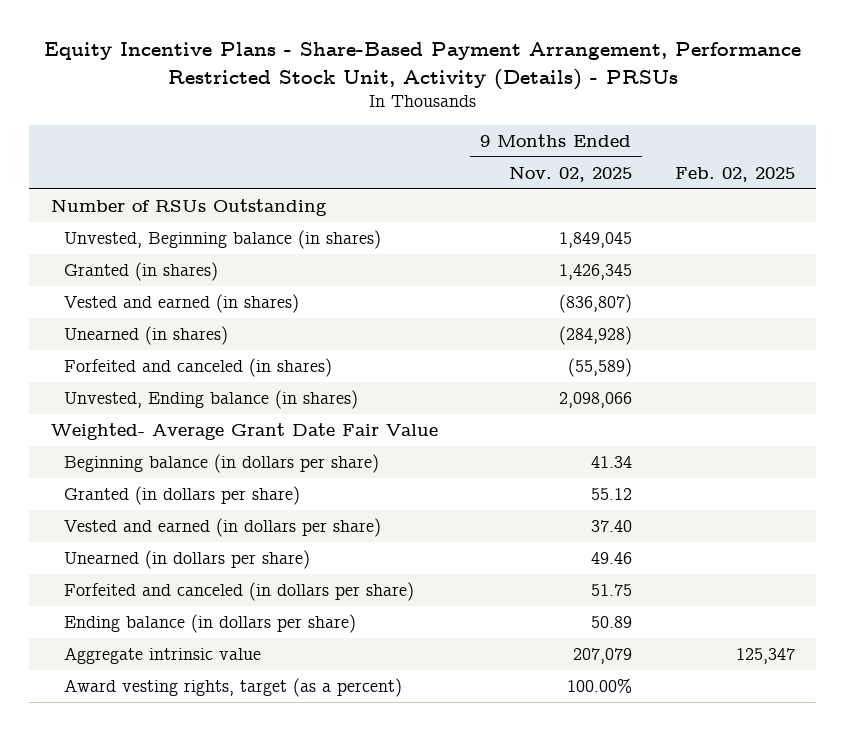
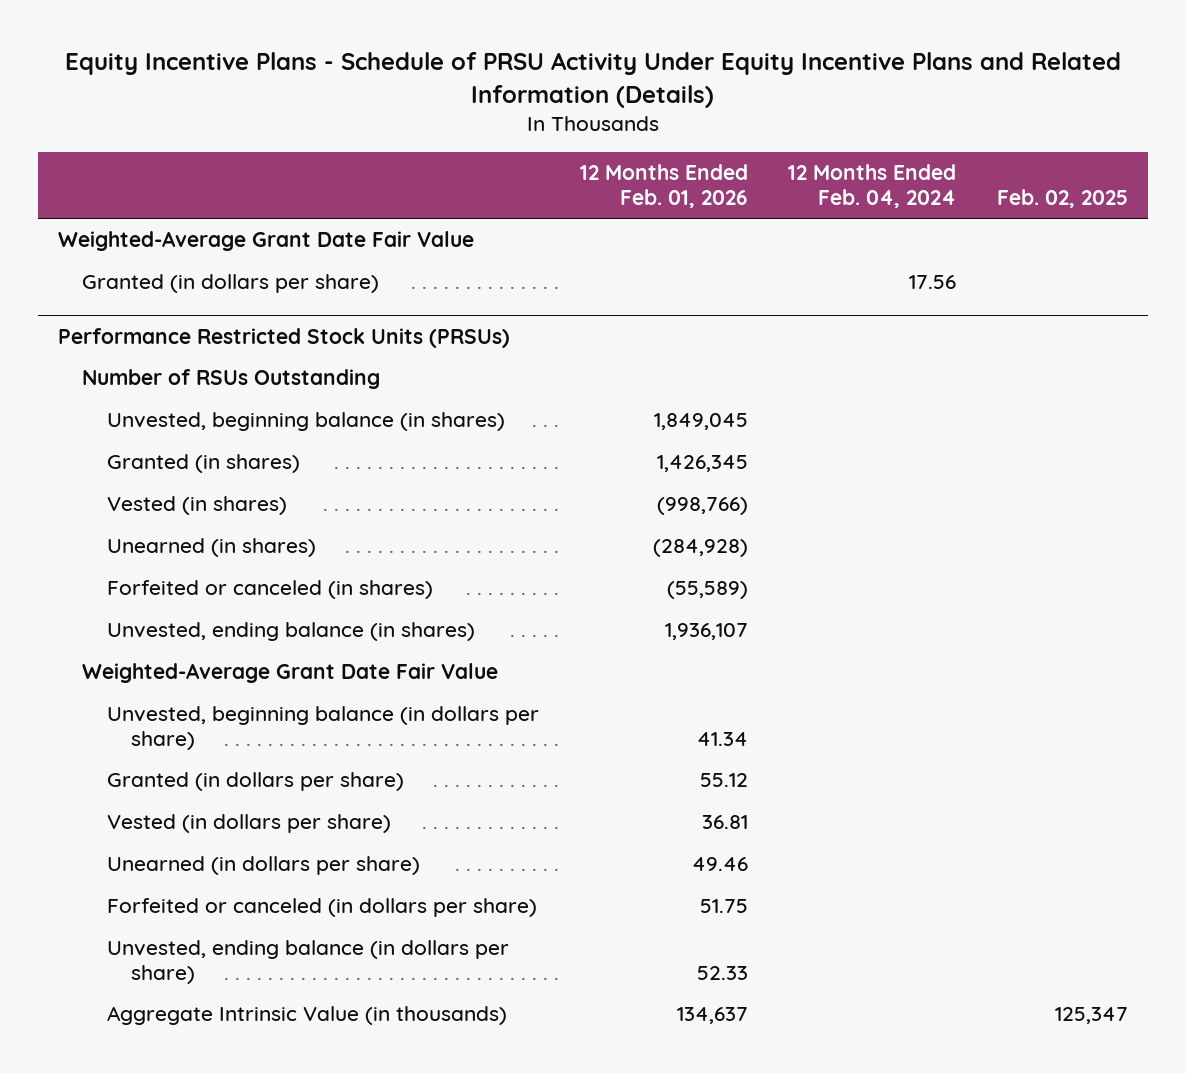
- Equity Incentive Plans - Share-Based Payment Arrangement, Performance Restricted Stock Unit, Activity (Details) - PRSUs
+ Equity Incentive Plans - Schedule of PRSU Activity Under Equity Incentive Plans and Related Information (Details)
- | 9 Months Ended Nov. 02, 2025 | Feb. 02, 2025
+ | 12 Months Ended Feb. 01, 2026 | 12 Months Ended Feb. 04, 2024 | Feb. 02, 2025
- Number of RSUs Outstanding
- Unvested, Beginning balance (in shares) | 1,849,045 |
- Granted (in shares) | 1,426,345 |
- Vested and earned (in shares) | (836,807) |
- Unearned (in shares) | (284,928) |
- Forfeited and canceled (in shares) | (55,589) |
- Unvested, Ending balance (in shares) | 2,098,066 |
- Weighted- Average Grant Date Fair Value
- Beginning balance (in dollars per share) | 41.34 |
+ Weighted-Average Grant Date Fair Value
- Vested and earned (in dollars per share) | 37.40 |
- Unearned (in dollars per share) | 49.46 |
- Forfeited and canceled (in dollars per share) | 51.75 |
- Ending balance (in dollars per share) | 50.89 |
- Aggregate intrinsic value | 207,079 | 125,347
- Award vesting rights, target (as a percent) | 100.00% |
+ Performance Restricted Stock Units (PRSUs)
+ Number of RSUs Outstanding
+ Unvested, beginning balance (in shares) | 1,849,045 | |
+ Granted (in shares) | 1,426,345 | |
+ Vested (in shares) | (998,766) | |
+ Unearned (in shares) | (284,928) | |
+ Forfeited or canceled (in shares) | (55,589) | |
+ Unvested, ending balance (in shares) | 1,936,107 | |
+ Weighted-Average Grant Date Fair Value
+ Unvested, beginning balance (in dollars per share) | 41.34 | |
+ Granted (in dollars per share) | 55.12 | |
+ Vested (in dollars per share) | 36.81 | |
+ Unearned (in dollars per share) | 49.46 | |
+ Forfeited or canceled (in dollars per share) | 51.75 | |
+ Unvested, ending balance (in dollars per share) | 52.33 | |
+ Aggregate Intrinsic Value (in thousands) | 134,637 | | 125,347

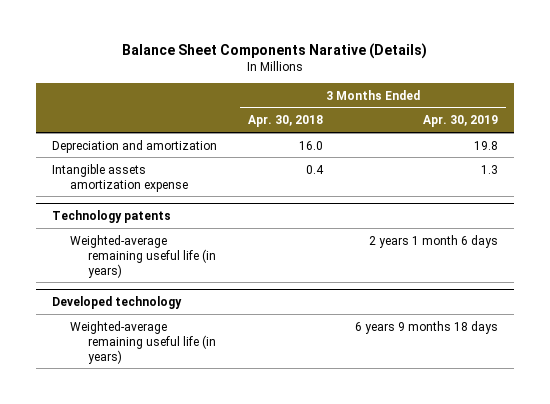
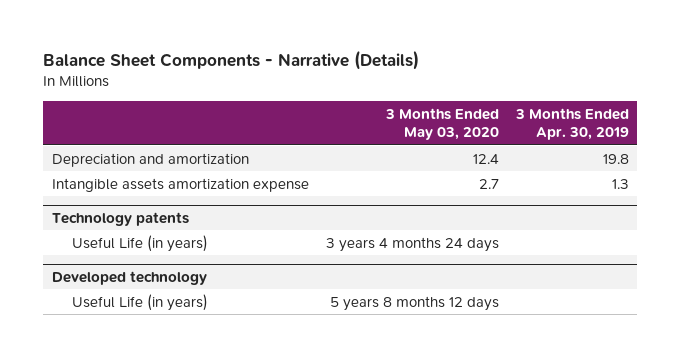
- Balance Sheet Components Narative (Details)
+ Balance Sheet Components - Narrative (Details)
- | 3 Months Ended Apr. 30, 2018 | 3 Months Ended Apr. 30, 2019
+ | 3 Months Ended May 03, 2020 | 3 Months Ended Apr. 30, 2019
@ Technology patents
- Weighted-average remaining useful life (in years) | | 2 years 1 month 6 days
+ Useful Life (in years) | 3 years 4 months 24 days |
@ Developed technology
- Weighted-average remaining useful life (in years) | | 6 years 9 months 18 days
+ Useful Life (in years) | 5 years 8 months 12 days |

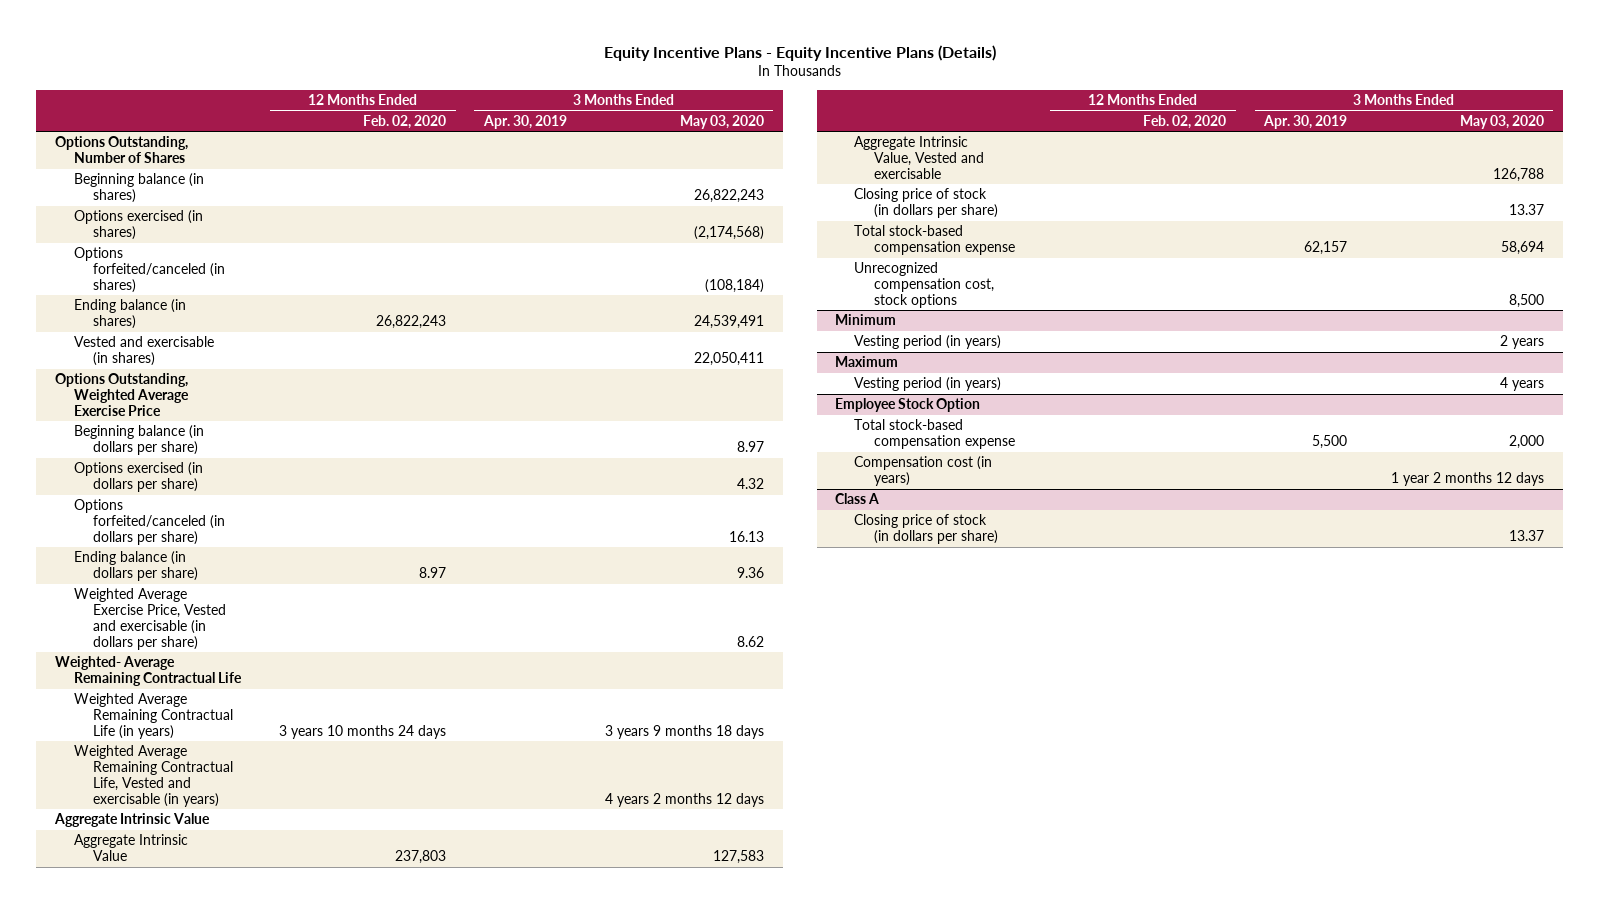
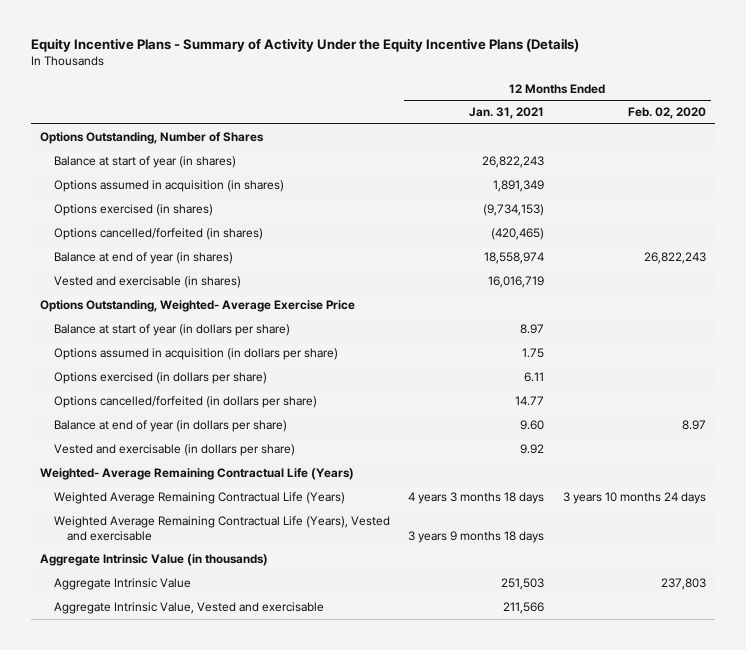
- Equity Incentive Plans - Equity Incentive Plans (Details)
+ Equity Incentive Plans - Summary of Activity Under the Equity Incentive Plans (Details)
- | 12 Months Ended Feb. 02, 2020 | 3 Months Ended Apr. 30, 2019 | 3 Months Ended May 03, 2020
+ | 12 Months Ended Jan. 31, 2021 | 12 Months Ended Feb. 02, 2020
- Beginning balance (in shares) | | | 26,822,243
+ Balance at start of year (in shares) | 26,822,243 |
+ Options assumed in acquisition (in shares) | 1,891,349 |
- Options forfeited/canceled (in shares) | | | (108,184)
- Ending balance (in shares) | 26,822,243 | | 24,539,491
+ Options cancelled/forfeited (in shares) | (420,465) |
+ Balance at end of year (in shares) | 18,558,974 | 26,822,243
- Options Outstanding, Weighted Average Exercise Price
- Beginning balance (in dollars per share) | | | 8.97
+ Options Outstanding, Weighted- Average Exercise Price
+ Balance at start of year (in dollars per share) | 8.97 |
+ Options assumed in acquisition (in dollars per share) | 1.75 |
- Options forfeited/canceled (in dollars per share) | | | 16.13
- Ending balance (in dollars per share) | 8.97 | | 9.36
- Weighted Average Exercise Price, Vested and exercisable (in dollars per share) | | | 8.62
- Weighted- Average Remaining Contractual Life
- Weighted Average Remaining Contractual Life (in years) | 3 years 10 months 24 days | | 3 years 9 months 18 days
- Weighted Average Remaining Contractual Life, Vested and exercisable (in years) | | | 4 years 2 months 12 days
- Aggregate Intrinsic Value
+ Options cancelled/forfeited (in dollars per share) | 14.77 |
+ Balance at end of year (in dollars per share) | 9.60 | 8.97
+ Vested and exercisable (in dollars per share) | 9.92 |
+ Weighted- Average Remaining Contractual Life (Years)
+ Weighted Average Remaining Contractual Life (Years) | 4 years 3 months 18 days | 3 years 10 months 24 days
+ Weighted Average Remaining Contractual Life (Years), Vested and exercisable | 3 years 9 months 18 days |
+ Aggregate Intrinsic Value (in thousands)
- Closing price of stock (in dollars per share) | | | 13.37
- Total stock-based compensation expense | | 62,157 | 58,694
- Unrecognized compensation cost, stock options | | | 8,500
- Minimum
- Vesting period (in years) | | | 2 years
- Maximum
- Vesting period (in years) | | | 4 years
- Employee Stock Option
- Total stock-based compensation expense | | 5,500 | 2,000
- Compensation cost (in years) | | | 1 year 2 months 12 days
- Class A
- Closing price of stock (in dollars per share) | | | 13.37

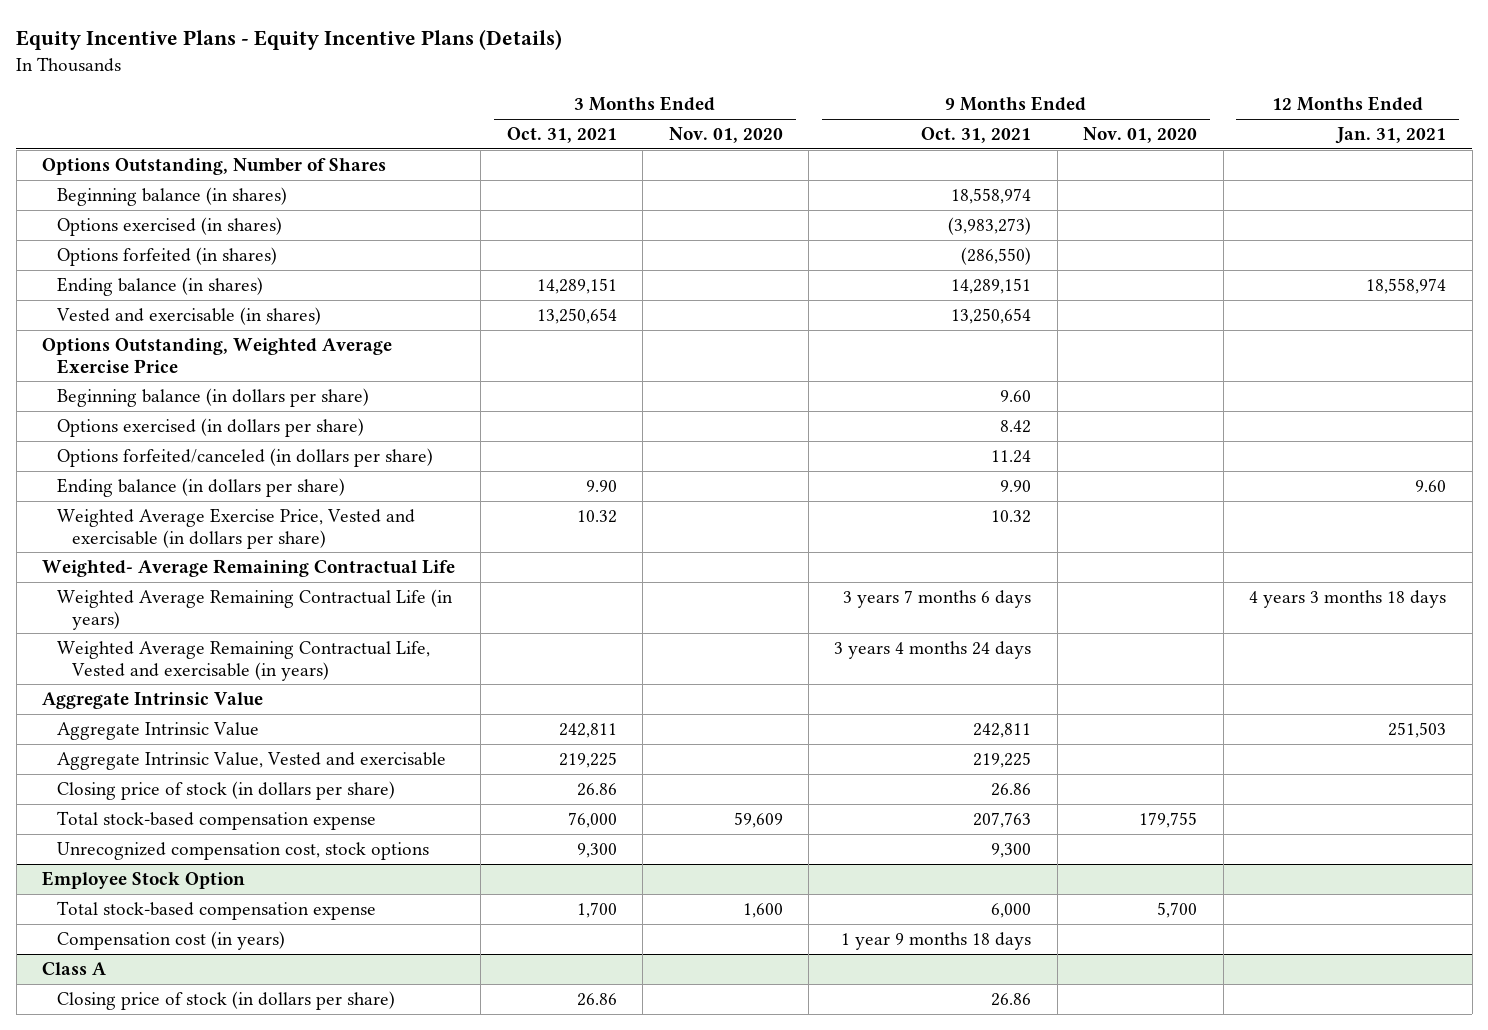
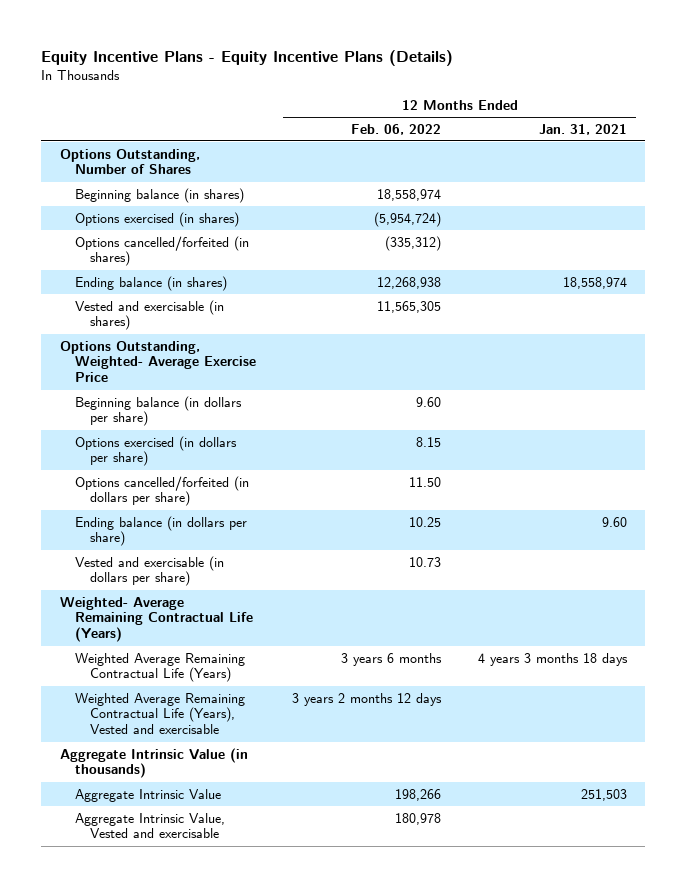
- | 3 Months Ended Oct. 31, 2021 | 3 Months Ended Nov. 01, 2020 | 9 Months Ended Oct. 31, 2021 | 9 Months Ended Nov. 01, 2020 | 12 Months Ended Jan. 31, 2021
+ | 12 Months Ended Feb. 06, 2022 | 12 Months Ended Jan. 31, 2021
- Options forfeited (in shares) | | | (286,550) | |
+ Options cancelled/forfeited (in shares) | (335,312) |
- Options Outstanding, Weighted Average Exercise Price
+ Options Outstanding, Weighted- Average Exercise Price
- Options forfeited/canceled (in dollars per share) | | | 11.24 | |
+ Options cancelled/forfeited (in dollars per share) | 11.50 |
- Weighted Average Exercise Price, Vested and exercisable (in dollars per share) | 10.32 | | 10.32 | |
- Weighted- Average Remaining Contractual Life
- Weighted Average Remaining Contractual Life (in years) | | | 3 years 7 months 6 days | | 4 years 3 months 18 days
- Weighted Average Remaining Contractual Life, Vested and exercisable (in years) | | | 3 years 4 months 24 days | |
- Aggregate Intrinsic Value
+ Vested and exercisable (in dollars per share) | 10.73 |
+ Weighted- Average Remaining Contractual Life (Years)
+ Weighted Average Remaining Contractual Life (Years) | 3 years 6 months | 4 years 3 months 18 days
+ Weighted Average Remaining Contractual Life (Years), Vested and exercisable | 3 years 2 months 12 days |
+ Aggregate Intrinsic Value (in thousands)
- Closing price of stock (in dollars per share) | 26.86 | | 26.86 | |
- Total stock-based compensation expense | 76,000 | 59,609 | 207,763 | 179,755 |
- Unrecognized compensation cost, stock options | 9,300 | | 9,300 | |
- Employee Stock Option
- Total stock-based compensation expense | 1,700 | 1,600 | 6,000 | 5,700 |
- Compensation cost (in years) | | | 1 year 9 months 18 days | |
- Class A
- Closing price of stock (in dollars per share) | 26.86 | | 26.86 | |

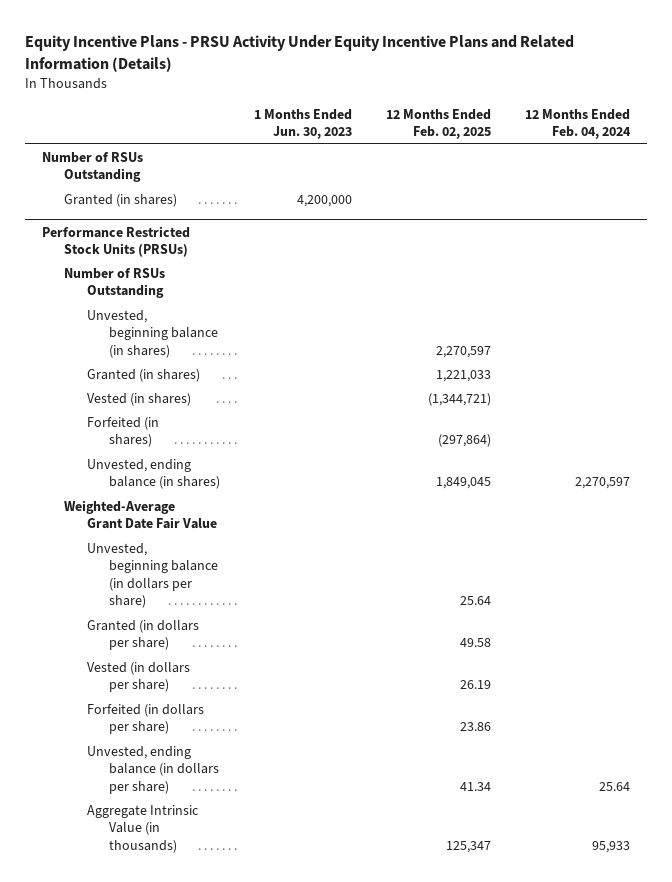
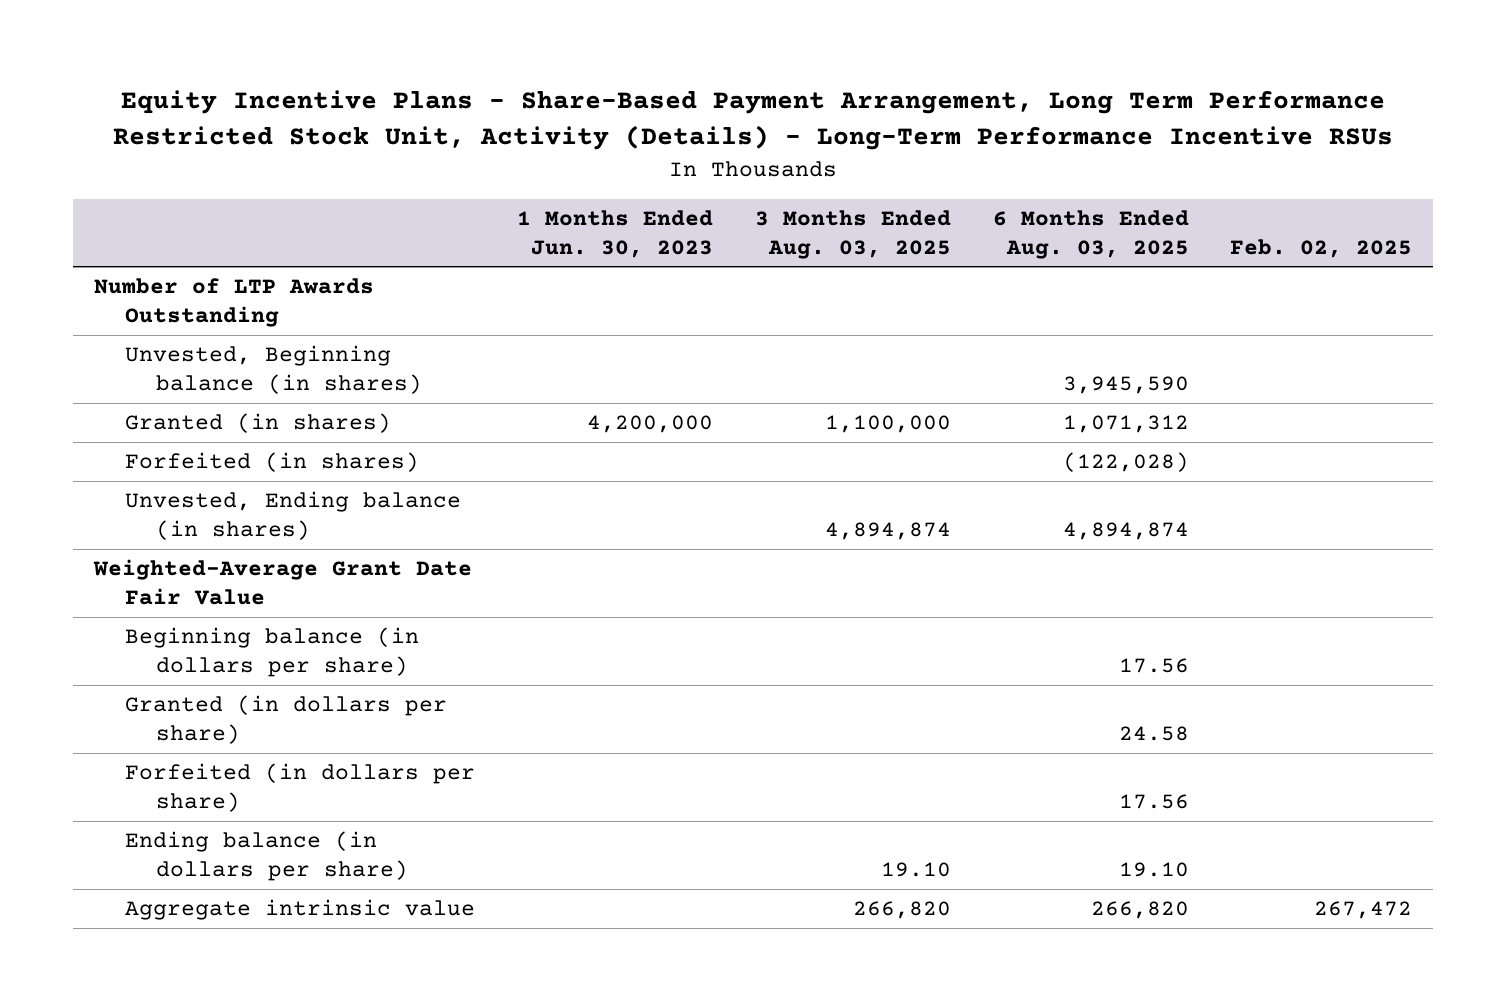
- Equity Incentive Plans - PRSU Activity Under Equity Incentive Plans and Related Information (Details)
+ Equity Incentive Plans - Share-Based Payment Arrangement, Long Term Performance Restricted Stock Unit, Activity (Details) - Long-Term Performance Incentive RSUs
- | 1 Months Ended Jun. 30, 2023 | 12 Months Ended Feb. 02, 2025 | 12 Months Ended Feb. 04, 2024
+ | 1 Months Ended Jun. 30, 2023 | 3 Months Ended Aug. 03, 2025 | 6 Months Ended Aug. 03, 2025 | Feb. 02, 2025
- Number of RSUs Outstanding
+ Number of LTP Awards Outstanding
+ Unvested, Beginning balance (in shares) | | | 3,945,590 |
- Performance Restricted Stock Units (PRSUs)
- Number of RSUs Outstanding
- Unvested, beginning balance (in shares) | | 2,270,597 |
- Granted (in shares) | | 1,221,033 |
- Vested (in shares) | | (1,344,721) |
- Forfeited (in shares) | | (297,864) |
- Unvested, ending balance (in shares) | | 1,849,045 | 2,270,597
- Weighted-Average Grant Date Fair Value
- Unvested, beginning balance (in dollars per share) | | 25.64 |
- Granted (in dollars per share) | | 49.58 |
- Vested (in dollars per share) | | 26.19 |
- Forfeited (in dollars per share) | | 23.86 |
- Unvested, ending balance (in dollars per share) | | 41.34 | 25.64
- Aggregate Intrinsic Value (in thousands) | | 125,347 | 95,933
+ Forfeited (in shares) | | | (122,028) |
+ Unvested, Ending balance (in shares) | | 4,894,874 | 4,894,874 |
+ Weighted-Average Grant Date Fair Value
+ Beginning balance (in dollars per share) | | | 17.56 |
+ Granted (in dollars per share) | | | 24.58 |
+ Forfeited (in dollars per share) | | | 17.56 |
+ Ending balance (in dollars per share) | | 19.10 | 19.10 |
+ Aggregate intrinsic value | | 266,820 | 266,820 | 267,472

